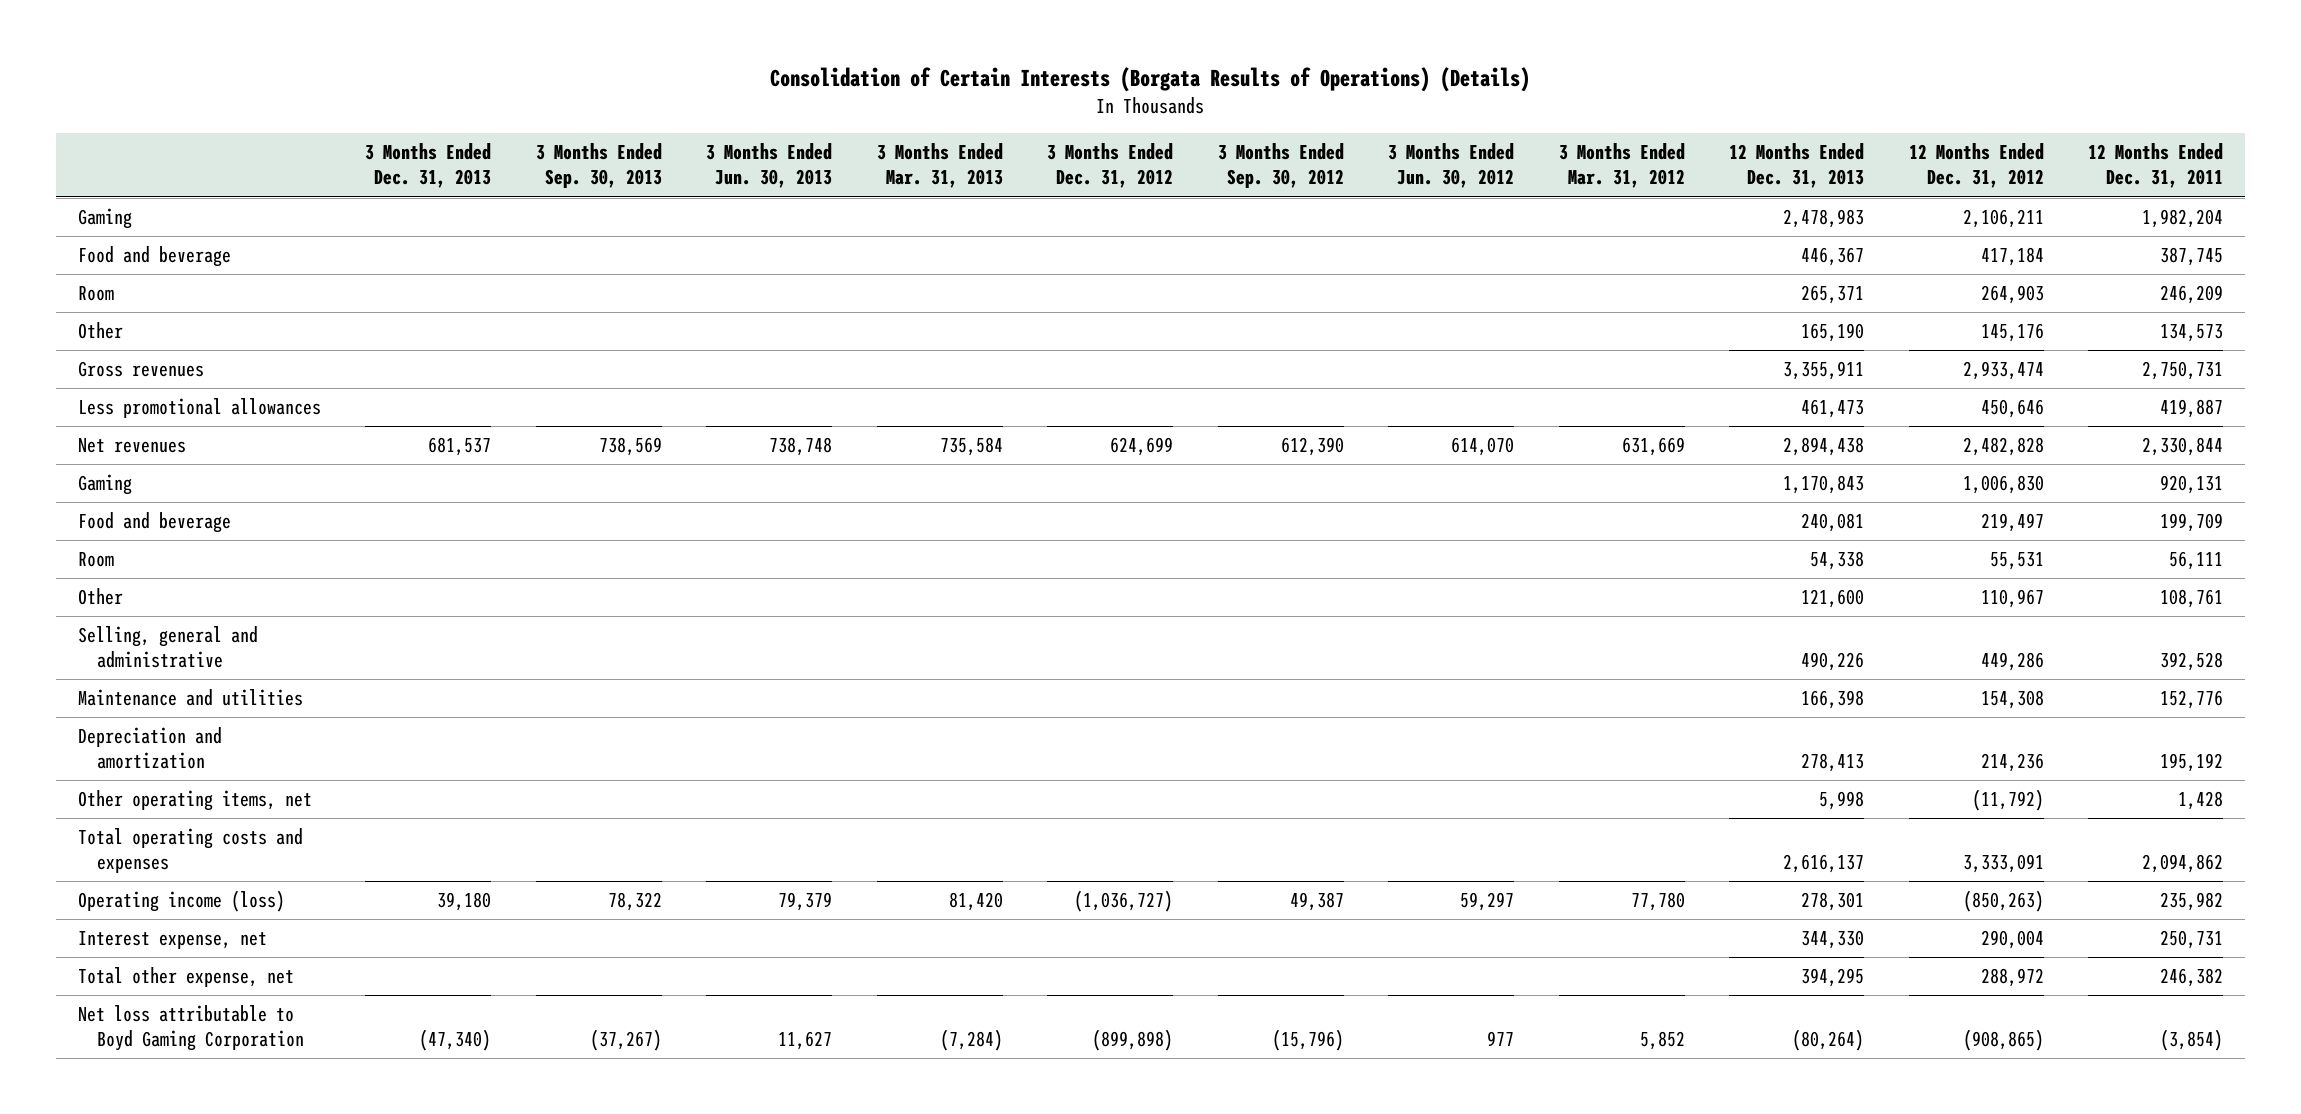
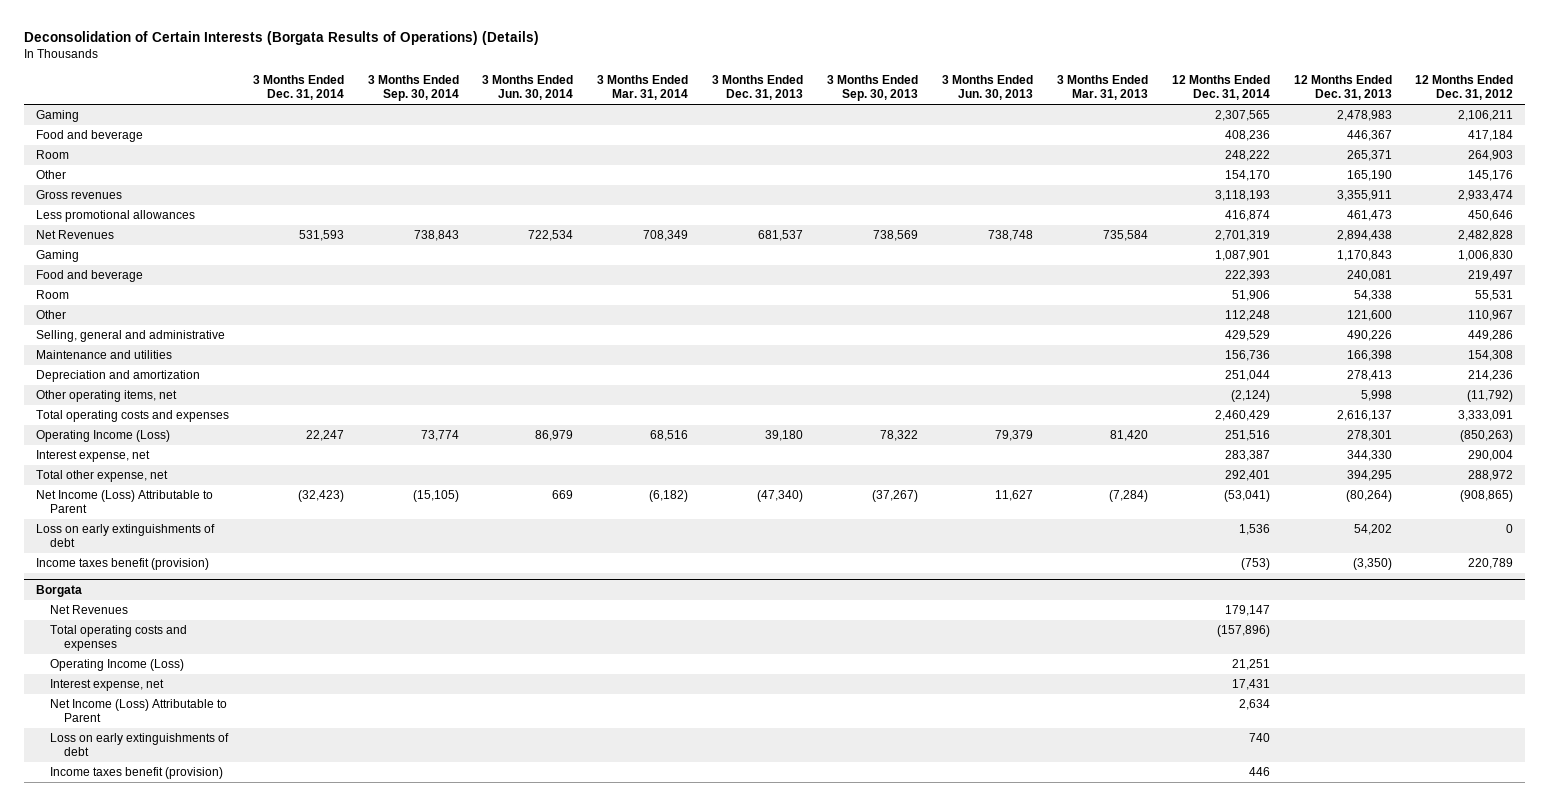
- Consolidation of Certain Interests (Borgata Results of Operations) (Details)
+ Deconsolidation of Certain Interests (Borgata Results of Operations) (Details)
- | 3 Months Ended Dec. 31, 2013 | 3 Months Ended Sep. 30, 2013 | 3 Months Ended Jun. 30, 2013 | 3 Months Ended Mar. 31, 2013 | 3 Months Ended Dec. 31, 2012 | 3 Months Ended Sep. 30, 2012 | 3 Months Ended Jun. 30, 2012 | 3 Months Ended Mar. 31, 2012 | 12 Months Ended Dec. 31, 2013 | 12 Months Ended Dec. 31, 2012 | 12 Months Ended Dec. 31, 2011
+ | 3 Months Ended Dec. 31, 2014 | 3 Months Ended Sep. 30, 2014 | 3 Months Ended Jun. 30, 2014 | 3 Months Ended Mar. 31, 2014 | 3 Months Ended Dec. 31, 2013 | 3 Months Ended Sep. 30, 2013 | 3 Months Ended Jun. 30, 2013 | 3 Months Ended Mar. 31, 2013 | 12 Months Ended Dec. 31, 2014 | 12 Months Ended Dec. 31, 2013 | 12 Months Ended Dec. 31, 2012
- Net revenues | 681,537 | 738,569 | 738,748 | 735,584 | 624,699 | 612,390 | 614,070 | 631,669 | 2,894,438 | 2,482,828 | 2,330,844
+ Net Revenues | 531,593 | 738,843 | 722,534 | 708,349 | 681,537 | 738,569 | 738,748 | 735,584 | 2,701,319 | 2,894,438 | 2,482,828
- Operating income (loss) | 39,180 | 78,322 | 79,379 | 81,420 | (1,036,727) | 49,387 | 59,297 | 77,780 | 278,301 | (850,263) | 235,982
+ Operating Income (Loss) | 22,247 | 73,774 | 86,979 | 68,516 | 39,180 | 78,322 | 79,379 | 81,420 | 251,516 | 278,301 | (850,263)
- Net loss attributable to Boyd Gaming Corporation | (47,340) | (37,267) | 11,627 | (7,284) | (899,898) | (15,796) | 977 | 5,852 | (80,264) | (908,865) | (3,854)
+ Net Income (Loss) Attributable to Parent | (32,423) | (15,105) | 669 | (6,182) | (47,340) | (37,267) | 11,627 | (7,284) | (53,041) | (80,264) | (908,865)
+ Loss on early extinguishments of debt | | | | | | | | | 1,536 | 54,202 | 0
+ Income taxes benefit (provision) | | | | | | | | | (753) | (3,350) | 220,789
+ Borgata
+ Net Revenues | | | | | | | | | 179,147 | |
+ Total operating costs and expenses | | | | | | | | | (157,896) | |
+ Operating Income (Loss) | | | | | | | | | 21,251 | |
+ Interest expense, net | | | | | | | | | 17,431 | |
+ Net Income (Loss) Attributable to Parent | | | | | | | | | 2,634 | |
+ Loss on early extinguishments of debt | | | | | | | | | 740 | |
+ Income taxes benefit (provision) | | | | | | | | | 446 | |

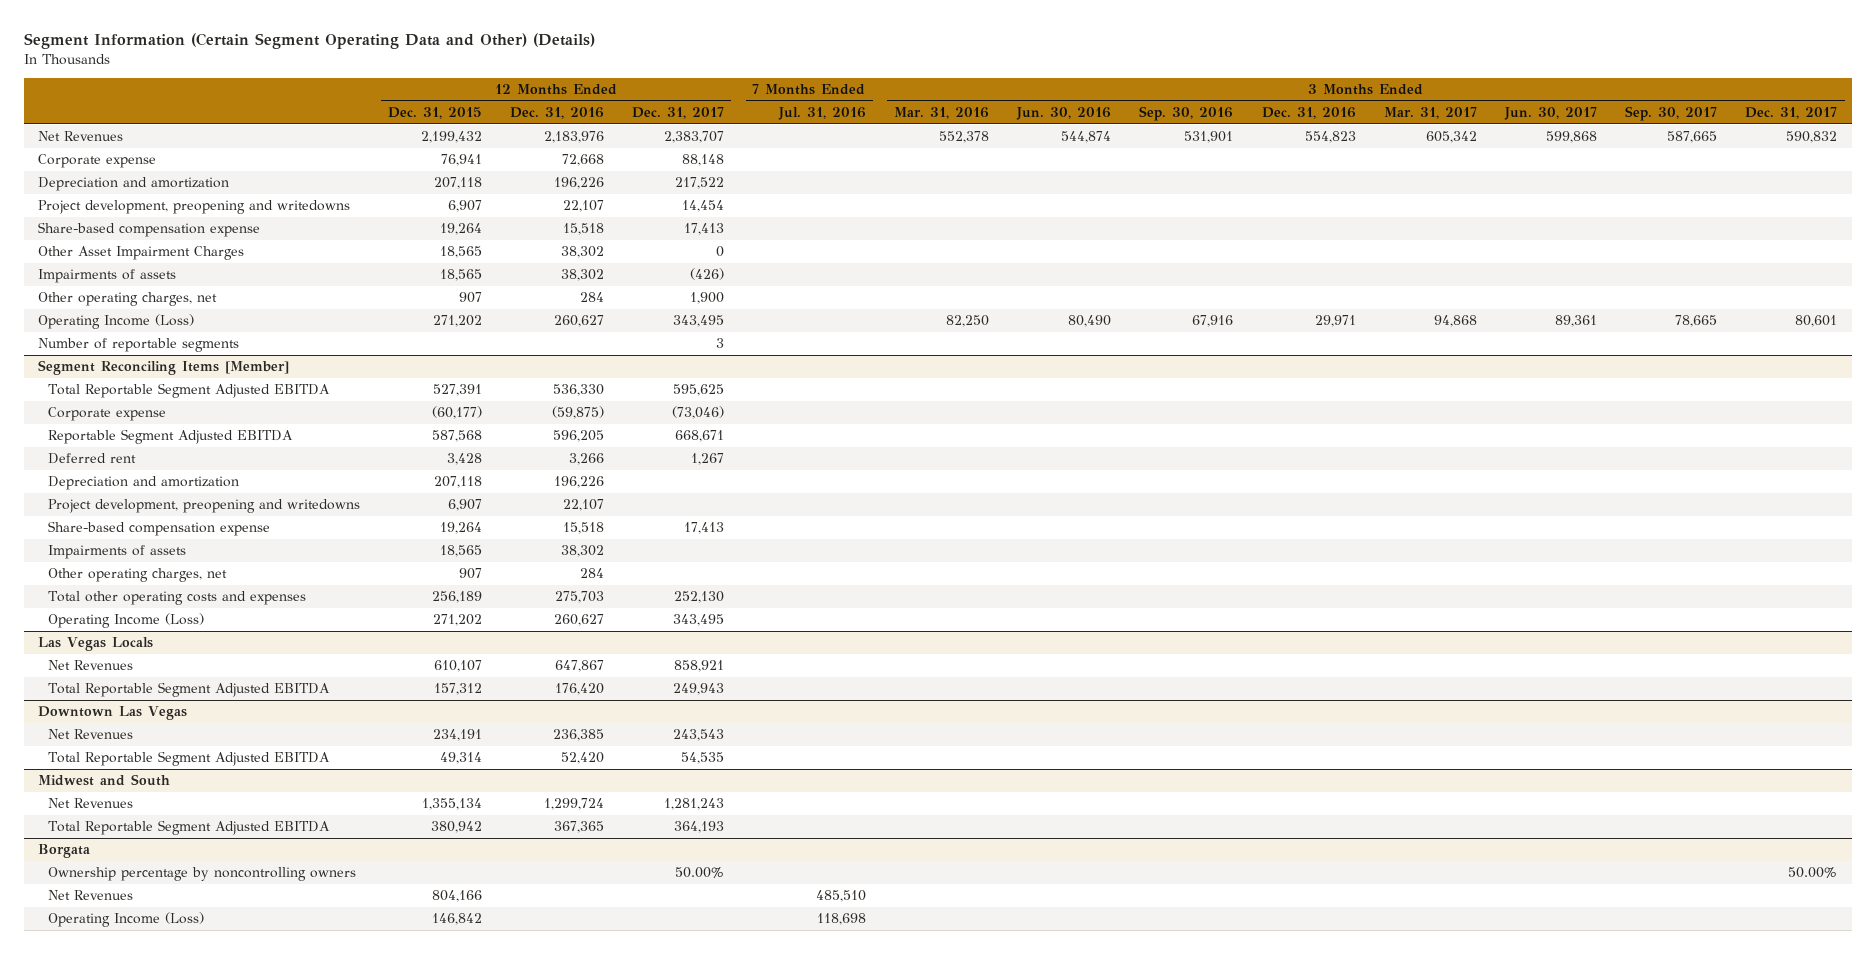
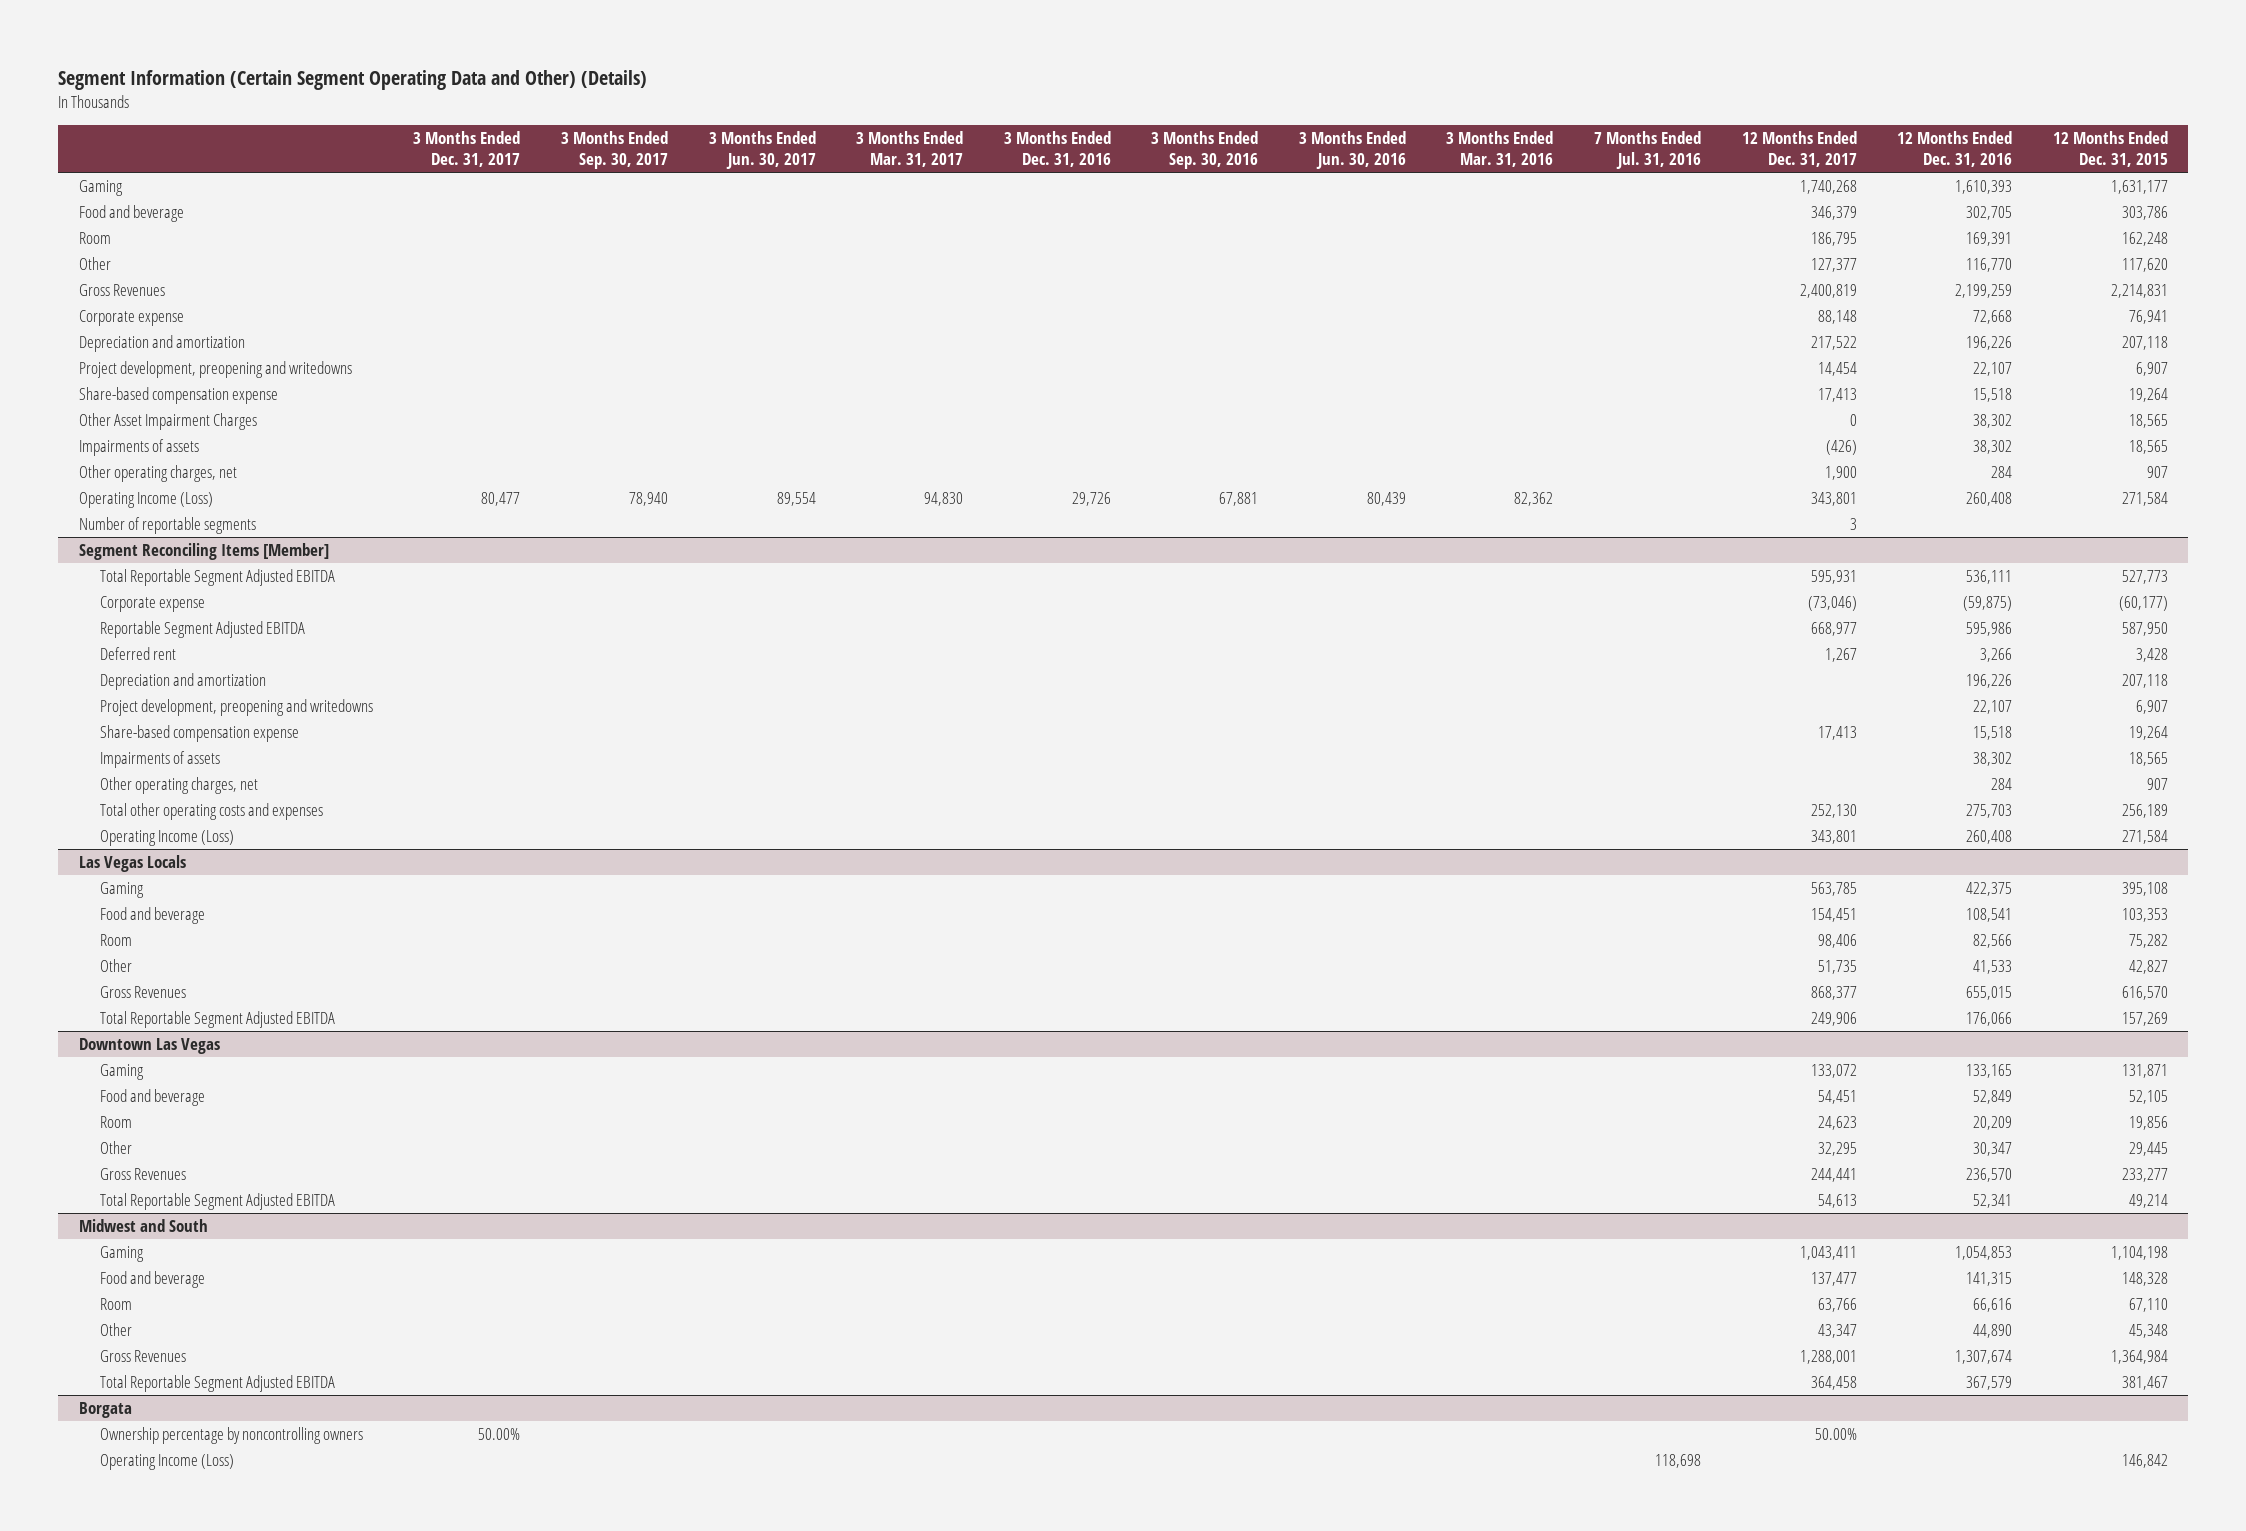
- | 12 Months Ended Dec. 31, 2015 | 12 Months Ended Dec. 31, 2016 | 12 Months Ended Dec. 31, 2017 | 7 Months Ended Jul. 31, 2016 | 3 Months Ended Mar. 31, 2016 | 3 Months Ended Jun. 30, 2016 | 3 Months Ended Sep. 30, 2016 | 3 Months Ended Dec. 31, 2016 | 3 Months Ended Mar. 31, 2017 | 3 Months Ended Jun. 30, 2017 | 3 Months Ended Sep. 30, 2017 | 3 Months Ended Dec. 31, 2017
+ | 3 Months Ended Dec. 31, 2017 | 3 Months Ended Sep. 30, 2017 | 3 Months Ended Jun. 30, 2017 | 3 Months Ended Mar. 31, 2017 | 3 Months Ended Dec. 31, 2016 | 3 Months Ended Sep. 30, 2016 | 3 Months Ended Jun. 30, 2016 | 3 Months Ended Mar. 31, 2016 | 7 Months Ended Jul. 31, 2016 | 12 Months Ended Dec. 31, 2017 | 12 Months Ended Dec. 31, 2016 | 12 Months Ended Dec. 31, 2015
- Net Revenues | 2,199,432 | 2,183,976 | 2,383,707 | | 552,378 | 544,874 | 531,901 | 554,823 | 605,342 | 599,868 | 587,665 | 590,832
+ Gaming | | | | | | | | | | 1,740,268 | 1,610,393 | 1,631,177
+ Food and beverage | | | | | | | | | | 346,379 | 302,705 | 303,786
+ Room | | | | | | | | | | 186,795 | 169,391 | 162,248
+ Other | | | | | | | | | | 127,377 | 116,770 | 117,620
+ Gross Revenues | | | | | | | | | | 2,400,819 | 2,199,259 | 2,214,831
- Operating Income (Loss) | 271,202 | 260,627 | 343,495 | | 82,250 | 80,490 | 67,916 | 29,971 | 94,868 | 89,361 | 78,665 | 80,601
+ Operating Income (Loss) | 80,477 | 78,940 | 89,554 | 94,830 | 29,726 | 67,881 | 80,439 | 82,362 | | 343,801 | 260,408 | 271,584
@ Segment Reconciling Items [Member]
- Total Reportable Segment Adjusted EBITDA | 527,391 | 536,330 | 595,625 | | | | | | | | |
+ Total Reportable Segment Adjusted EBITDA | | | | | | | | | | 595,931 | 536,111 | 527,773
- Reportable Segment Adjusted EBITDA | 587,568 | 596,205 | 668,671 | | | | | | | | |
+ Reportable Segment Adjusted EBITDA | | | | | | | | | | 668,977 | 595,986 | 587,950
- Operating Income (Loss) | 271,202 | 260,627 | 343,495 | | | | | | | | |
+ Operating Income (Loss) | | | | | | | | | | 343,801 | 260,408 | 271,584
@ Las Vegas Locals
- Net Revenues | 610,107 | 647,867 | 858,921 | | | | | | | | |
- Total Reportable Segment Adjusted EBITDA | 157,312 | 176,420 | 249,943 | | | | | | | | |
+ Gaming | | | | | | | | | | 563,785 | 422,375 | 395,108
+ Food and beverage | | | | | | | | | | 154,451 | 108,541 | 103,353
+ Room | | | | | | | | | | 98,406 | 82,566 | 75,282
+ Other | | | | | | | | | | 51,735 | 41,533 | 42,827
+ Gross Revenues | | | | | | | | | | 868,377 | 655,015 | 616,570
+ Total Reportable Segment Adjusted EBITDA | | | | | | | | | | 249,906 | 176,066 | 157,269
@ Downtown Las Vegas
- Net Revenues | 234,191 | 236,385 | 243,543 | | | | | | | | |
- Total Reportable Segment Adjusted EBITDA | 49,314 | 52,420 | 54,535 | | | | | | | | |
+ Gaming | | | | | | | | | | 133,072 | 133,165 | 131,871
+ Food and beverage | | | | | | | | | | 54,451 | 52,849 | 52,105
+ Room | | | | | | | | | | 24,623 | 20,209 | 19,856
+ Other | | | | | | | | | | 32,295 | 30,347 | 29,445
+ Gross Revenues | | | | | | | | | | 244,441 | 236,570 | 233,277
+ Total Reportable Segment Adjusted EBITDA | | | | | | | | | | 54,613 | 52,341 | 49,214
@ Midwest and South
- Net Revenues | 1,355,134 | 1,299,724 | 1,281,243 | | | | | | | | |
- Total Reportable Segment Adjusted EBITDA | 380,942 | 367,365 | 364,193 | | | | | | | | |
+ Gaming | | | | | | | | | | 1,043,411 | 1,054,853 | 1,104,198
+ Food and beverage | | | | | | | | | | 137,477 | 141,315 | 148,328
+ Room | | | | | | | | | | 63,766 | 66,616 | 67,110
+ Other | | | | | | | | | | 43,347 | 44,890 | 45,348
+ Gross Revenues | | | | | | | | | | 1,288,001 | 1,307,674 | 1,364,984
+ Total Reportable Segment Adjusted EBITDA | | | | | | | | | | 364,458 | 367,579 | 381,467
@ Borgata
- Net Revenues | 804,166 | | | 485,510 | | | | | | | |

